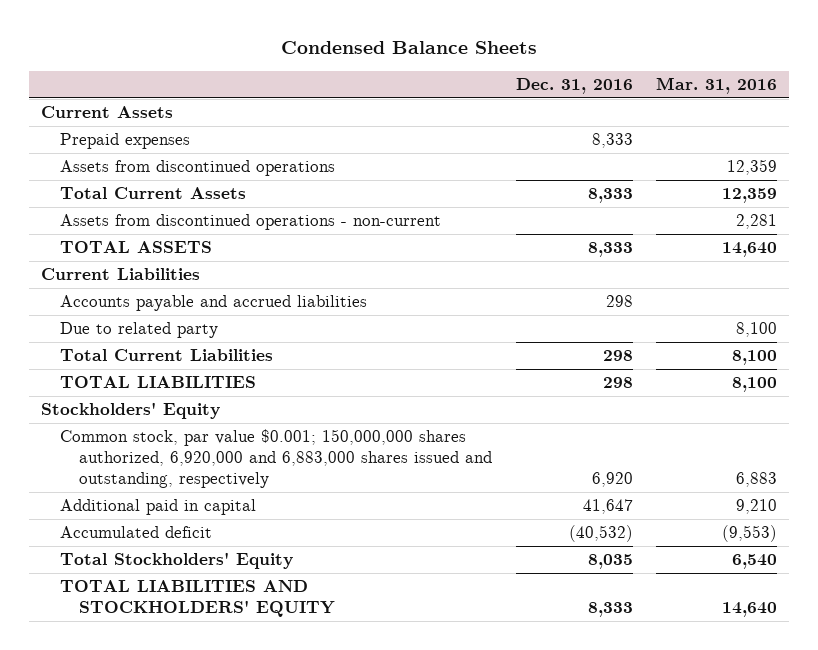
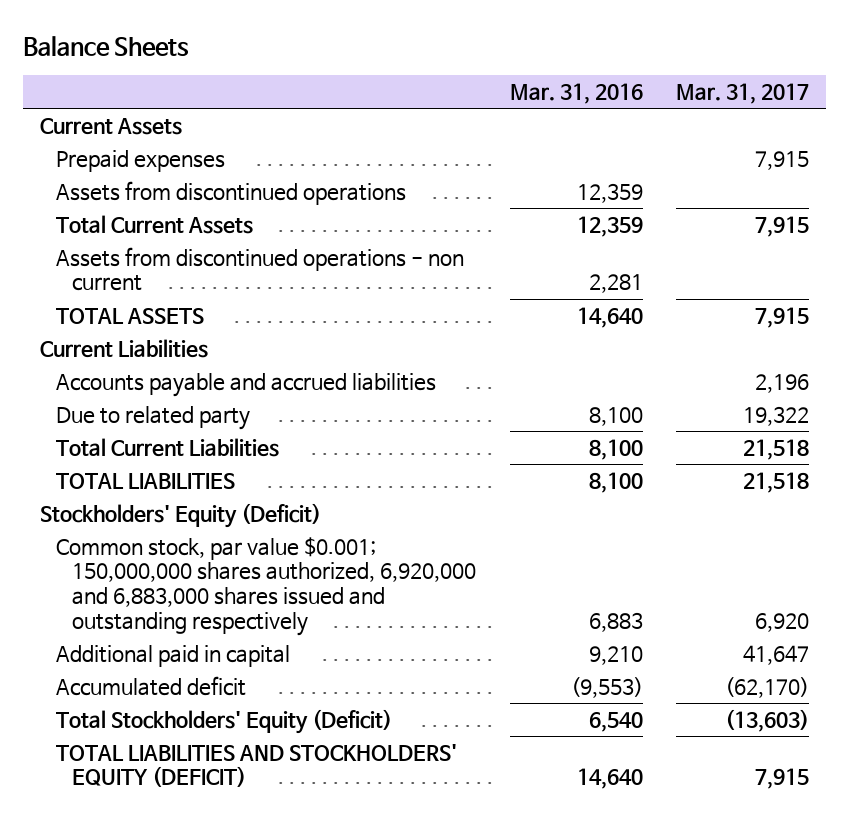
- Condensed Balance Sheets
+ Balance Sheets
- | Dec. 31, 2016 | Mar. 31, 2016
+ | Mar. 31, 2016 | Mar. 31, 2017
- Assets from discontinued operations - non-current | | 2,281
+ Assets from discontinued operations - non current | 2,281 |
- Stockholders' Equity
- Common stock, par value $0.001; 150,000,000 shares authorized, 6,920,000 and 6,883,000 shares issued and outstanding, respectively | 6,920 | 6,883
+ Stockholders' Equity (Deficit)
+ Common stock, par value $0.001; 150,000,000 shares authorized, 6,920,000 and 6,883,000 shares issued and outstanding respectively | 6,883 | 6,920
- Total Stockholders' Equity | 8,035 | 6,540
- TOTAL LIABILITIES AND STOCKHOLDERS' EQUITY | 8,333 | 14,640
+ Total Stockholders' Equity (Deficit) | 6,540 | (13,603)
+ TOTAL LIABILITIES AND STOCKHOLDERS' EQUITY (DEFICIT) | 14,640 | 7,915

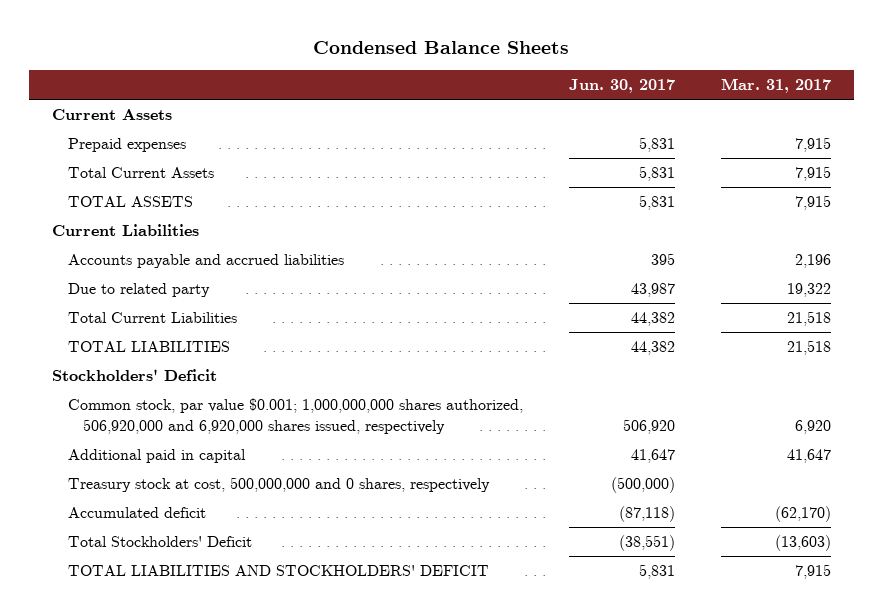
- Balance Sheets
+ Condensed Balance Sheets
- | Mar. 31, 2016 | Mar. 31, 2017
+ | Jun. 30, 2017 | Mar. 31, 2017
- Assets from discontinued operations | 12,359 |
- Assets from discontinued operations - non current | 2,281 |
- Stockholders' Equity (Deficit)
- Common stock, par value $0.001; 150,000,000 shares authorized, 6,920,000 and 6,883,000 shares issued and outstanding respectively | 6,883 | 6,920
+ Stockholders' Deficit
+ Common stock, par value $0.001; 1,000,000,000 shares authorized, 506,920,000 and 6,920,000 shares issued, respectively | 506,920 | 6,920
+ Treasury stock at cost, 500,000,000 and 0 shares, respectively | (500,000) |
- Total Stockholders' Equity (Deficit) | 6,540 | (13,603)
- TOTAL LIABILITIES AND STOCKHOLDERS' EQUITY (DEFICIT) | 14,640 | 7,915
+ Total Stockholders' Deficit | (38,551) | (13,603)
+ TOTAL LIABILITIES AND STOCKHOLDERS' DEFICIT | 5,831 | 7,915

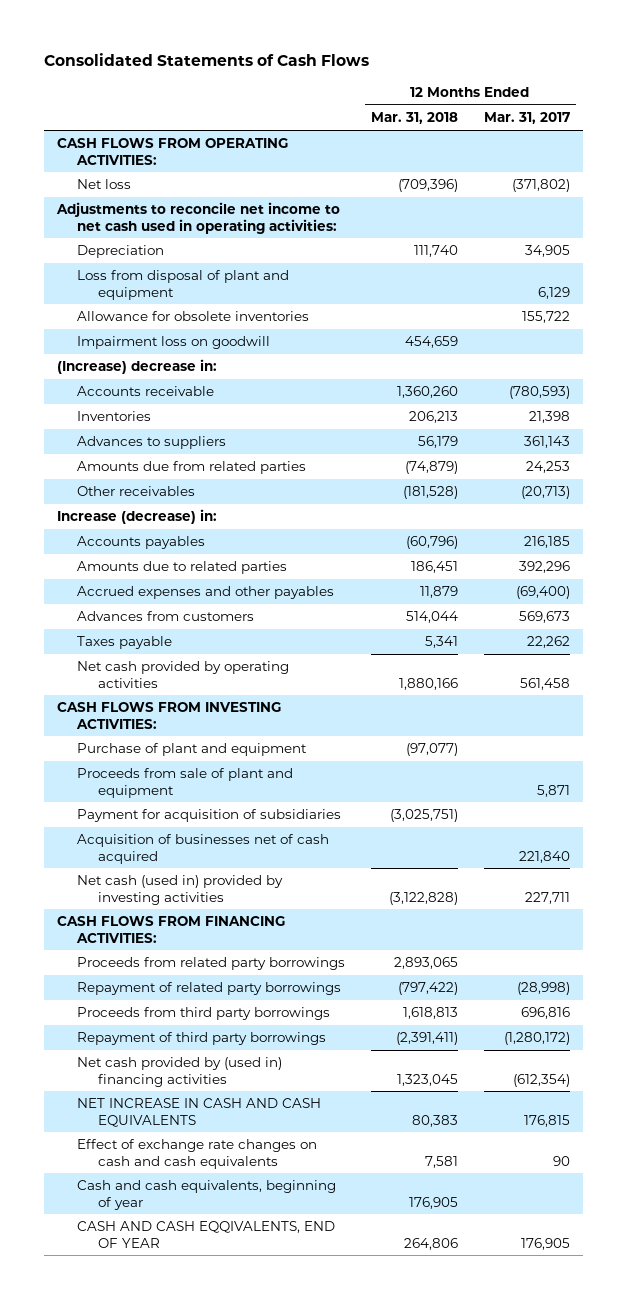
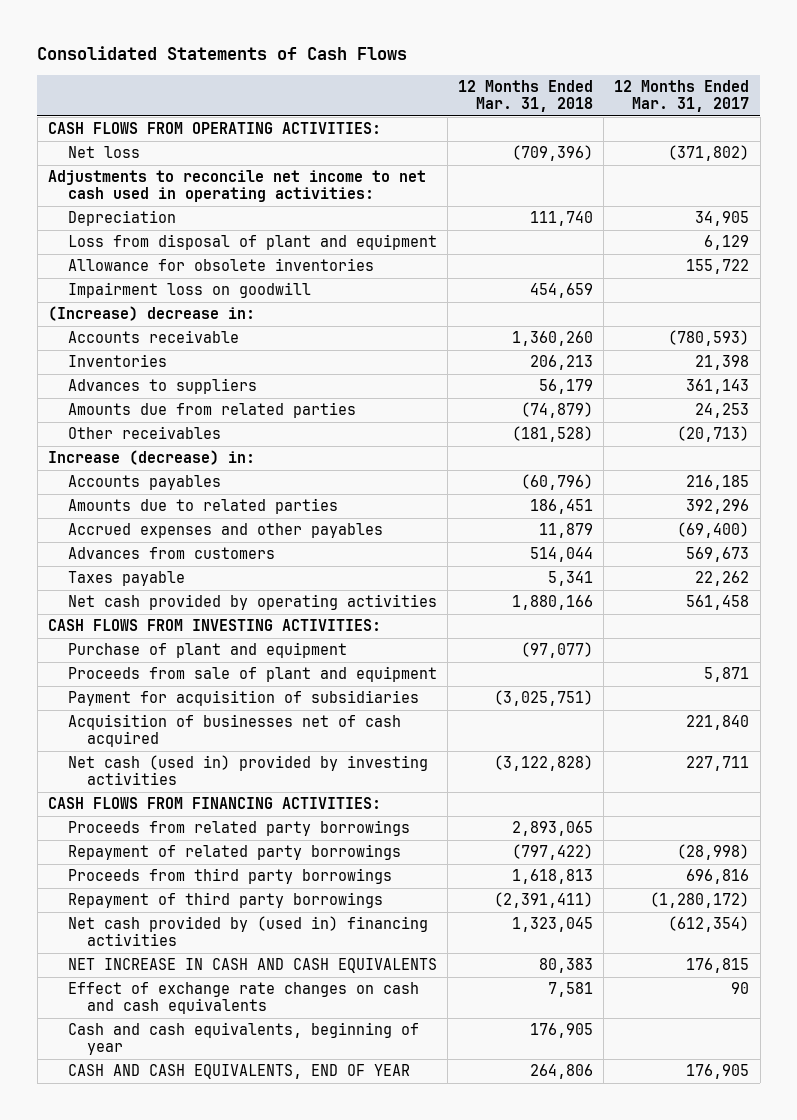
- CASH AND CASH EQQIVALENTS, END OF YEAR | 264,806 | 176,905
+ CASH AND CASH EQUIVALENTS, END OF YEAR | 264,806 | 176,905

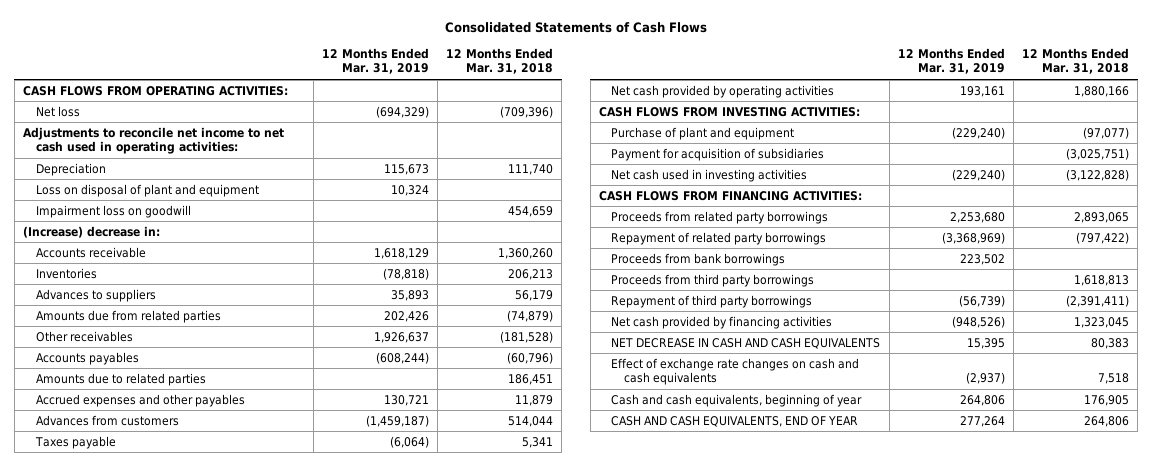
- | 12 Months Ended Mar. 31, 2018 | 12 Months Ended Mar. 31, 2017
+ | 12 Months Ended Mar. 31, 2019 | 12 Months Ended Mar. 31, 2018
- Loss from disposal of plant and equipment | | 6,129
- Allowance for obsolete inventories | | 155,722
+ Loss on disposal of plant and equipment | 10,324 |
- Increase (decrease) in:
- Proceeds from sale of plant and equipment | | 5,871
- Acquisition of businesses net of cash acquired | | 221,840
- Net cash (used in) provided by investing activities | (3,122,828) | 227,711
+ Net cash used in investing activities | (229,240) | (3,122,828)
+ Proceeds from bank borrowings | 223,502 |
- Net cash provided by (used in) financing activities | 1,323,045 | (612,354)
- NET INCREASE IN CASH AND CASH EQUIVALENTS | 80,383 | 176,815
- Effect of exchange rate changes on cash and cash equivalents | 7,581 | 90
+ Net cash provided by financing activities | (948,526) | 1,323,045
+ NET DECREASE IN CASH AND CASH EQUIVALENTS | 15,395 | 80,383
+ Effect of exchange rate changes on cash and cash equivalents | (2,937) | 7,518

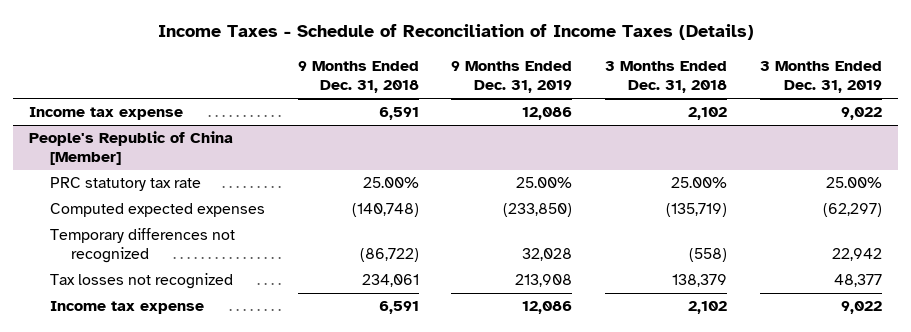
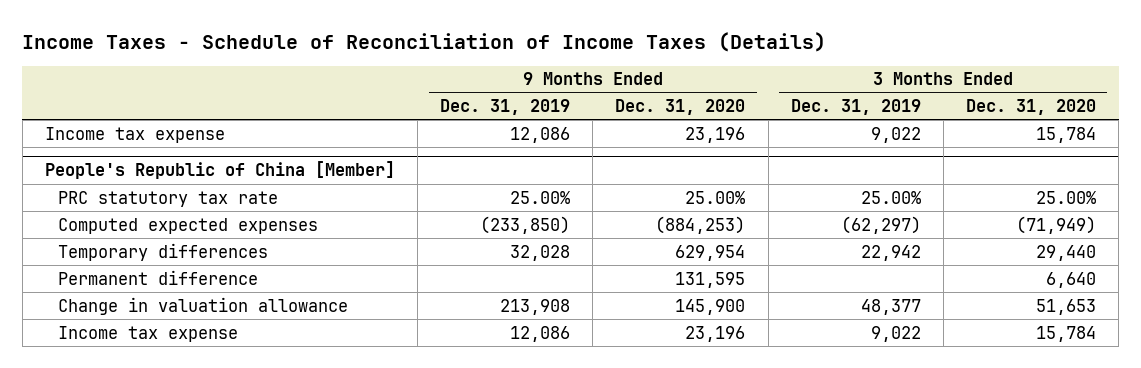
- | 9 Months Ended Dec. 31, 2018 | 9 Months Ended Dec. 31, 2019 | 3 Months Ended Dec. 31, 2018 | 3 Months Ended Dec. 31, 2019
+ | 9 Months Ended Dec. 31, 2019 | 9 Months Ended Dec. 31, 2020 | 3 Months Ended Dec. 31, 2019 | 3 Months Ended Dec. 31, 2020
@ People's Republic of China [Member]
- Temporary differences not recognized | (86,722) | 32,028 | (558) | 22,942
- Tax losses not recognized | 234,061 | 213,908 | 138,379 | 48,377
+ Temporary differences | 32,028 | 629,954 | 22,942 | 29,440
+ Permanent difference | | 131,595 | | 6,640
+ Change in valuation allowance | 213,908 | 145,900 | 48,377 | 51,653

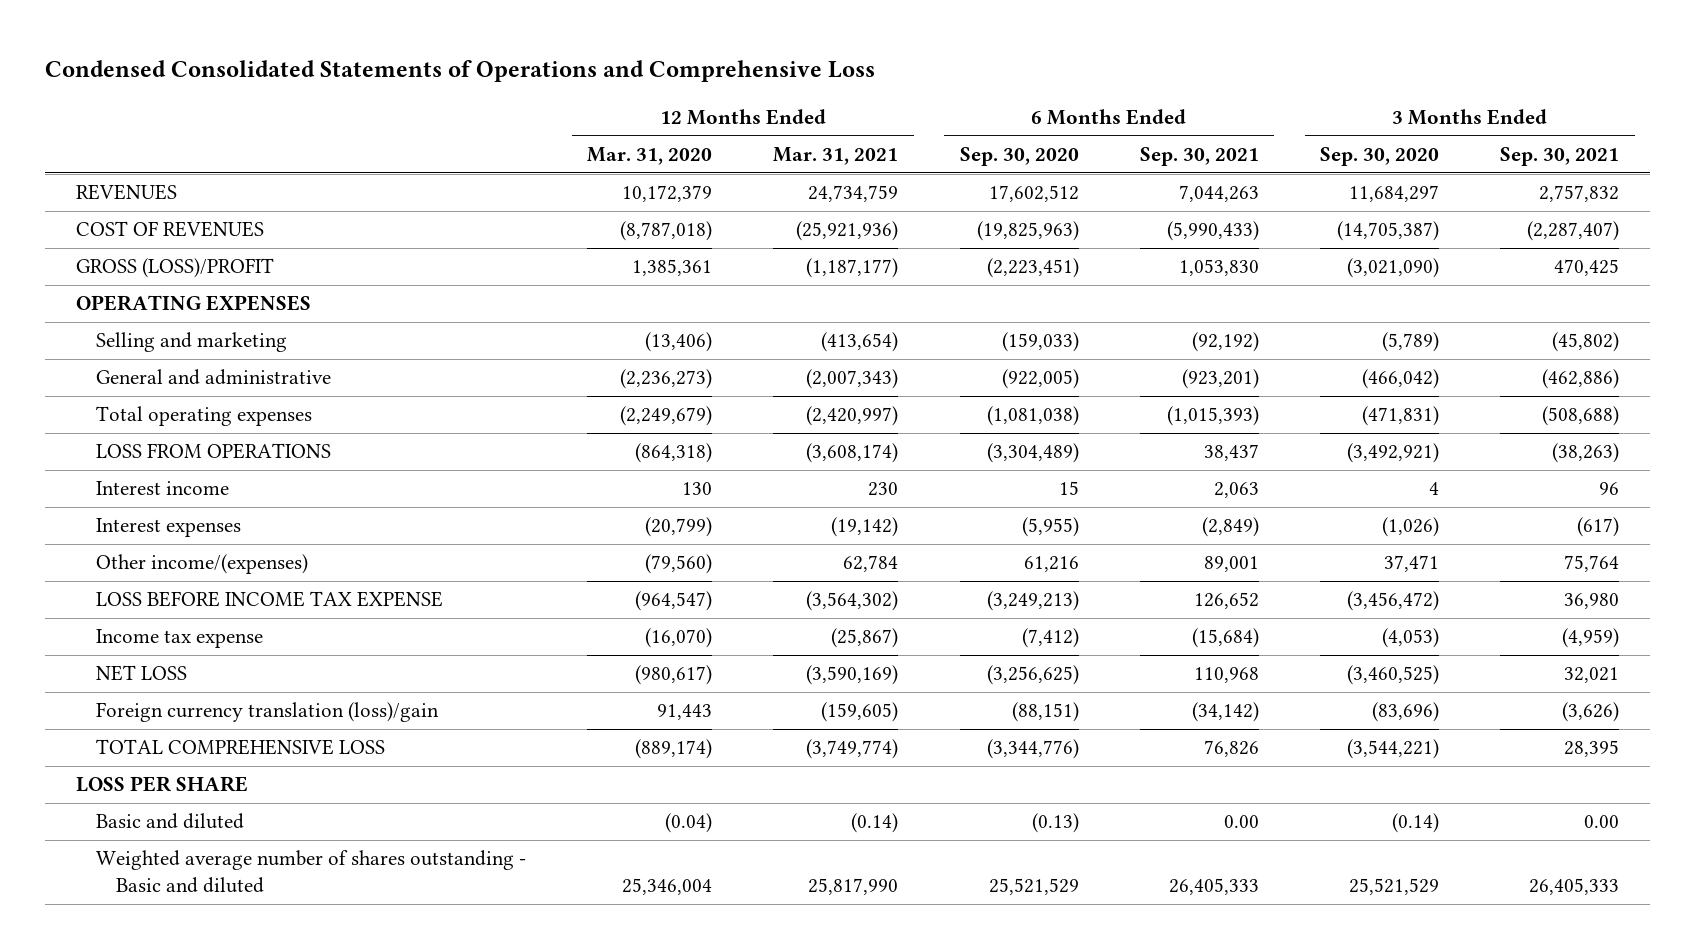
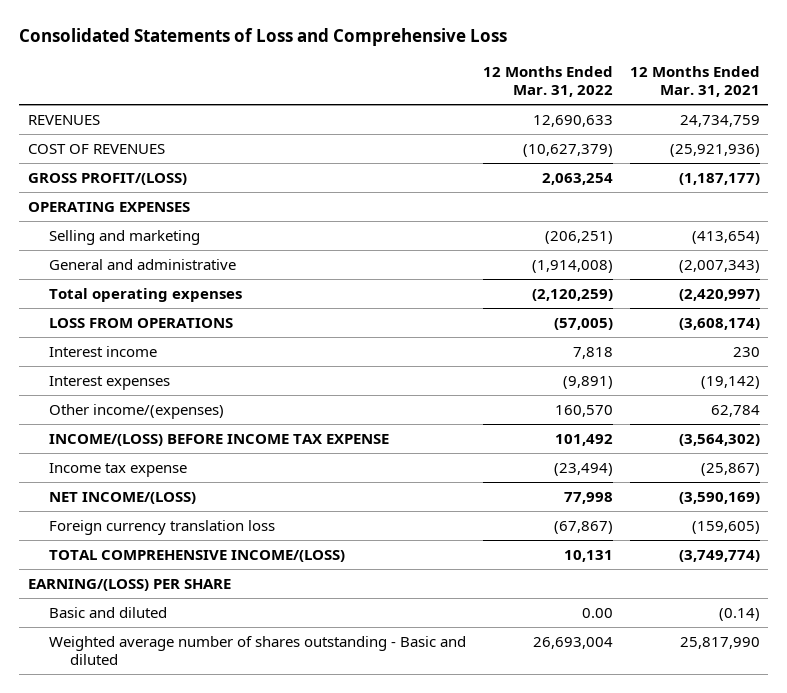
- Condensed Consolidated Statements of Operations and Comprehensive Loss
+ Consolidated Statements of Loss and Comprehensive Loss
- | 12 Months Ended Mar. 31, 2020 | 12 Months Ended Mar. 31, 2021 | 6 Months Ended Sep. 30, 2020 | 6 Months Ended Sep. 30, 2021 | 3 Months Ended Sep. 30, 2020 | 3 Months Ended Sep. 30, 2021
+ | 12 Months Ended Mar. 31, 2022 | 12 Months Ended Mar. 31, 2021
- GROSS (LOSS)/PROFIT | 1,385,361 | (1,187,177) | (2,223,451) | 1,053,830 | (3,021,090) | 470,425
+ GROSS PROFIT/(LOSS) | 2,063,254 | (1,187,177)
- LOSS BEFORE INCOME TAX EXPENSE | (964,547) | (3,564,302) | (3,249,213) | 126,652 | (3,456,472) | 36,980
+ INCOME/(LOSS) BEFORE INCOME TAX EXPENSE | 101,492 | (3,564,302)
- NET LOSS | (980,617) | (3,590,169) | (3,256,625) | 110,968 | (3,460,525) | 32,021
- Foreign currency translation (loss)/gain | 91,443 | (159,605) | (88,151) | (34,142) | (83,696) | (3,626)
- TOTAL COMPREHENSIVE LOSS | (889,174) | (3,749,774) | (3,344,776) | 76,826 | (3,544,221) | 28,395
- LOSS PER SHARE
+ NET INCOME/(LOSS) | 77,998 | (3,590,169)
+ Foreign currency translation loss | (67,867) | (159,605)
+ TOTAL COMPREHENSIVE INCOME/(LOSS) | 10,131 | (3,749,774)
+ EARNING/(LOSS) PER SHARE

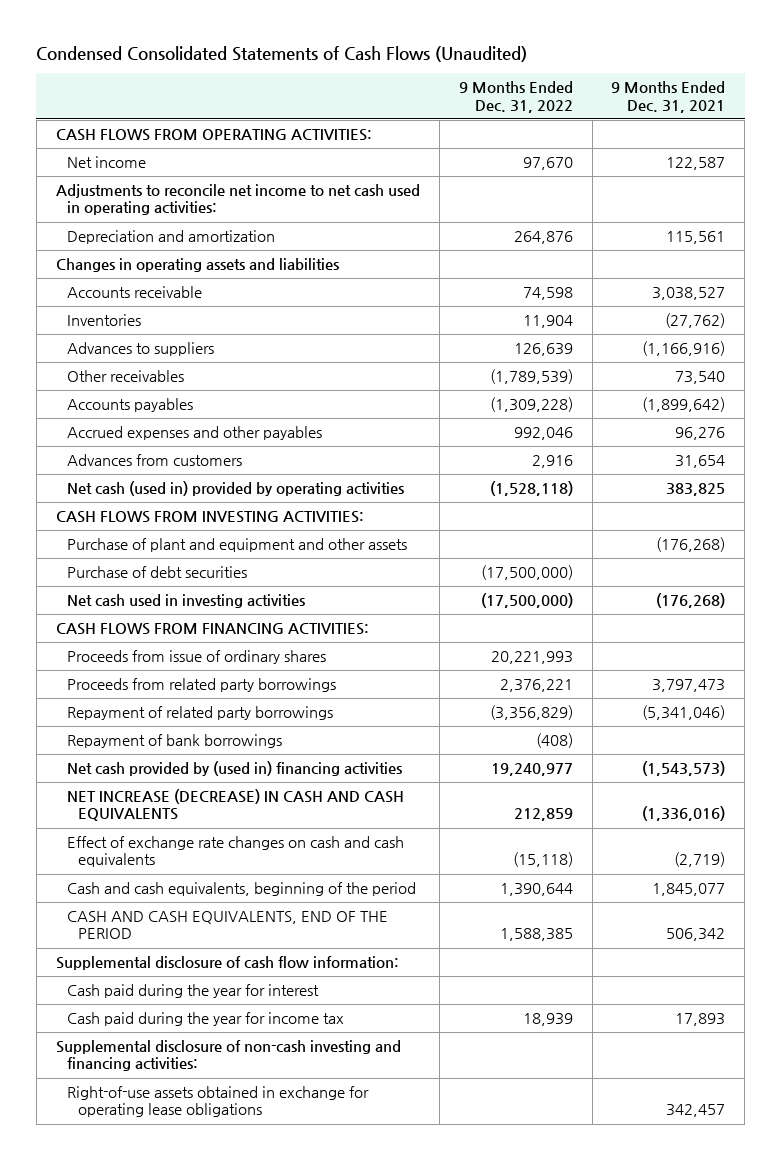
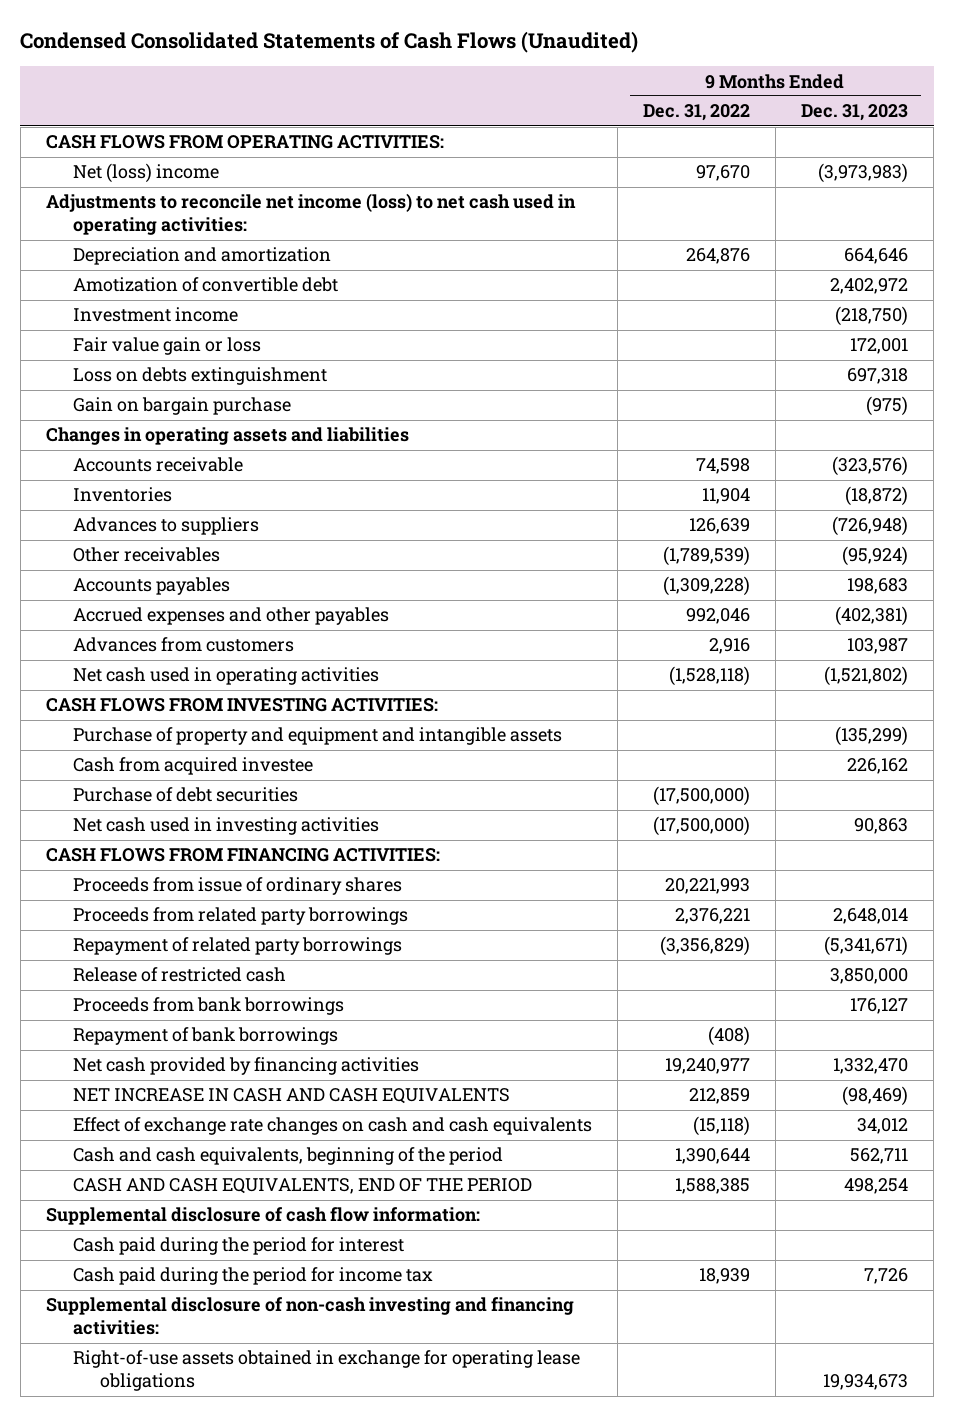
- | 9 Months Ended Dec. 31, 2022 | 9 Months Ended Dec. 31, 2021
+ | 9 Months Ended Dec. 31, 2022 | 9 Months Ended Dec. 31, 2023
- Net income | 97,670 | 122,587
- Adjustments to reconcile net income to net cash used in operating activities:
+ Net (loss) income | 97,670 | (3,973,983)
+ Adjustments to reconcile net income (loss) to net cash used in operating activities:
+ Amotization of convertible debt | | 2,402,972
+ Investment income | | (218,750)
+ Fair value gain or loss | | 172,001
+ Loss on debts extinguishment | | 697,318
+ Gain on bargain purchase | | (975)
- Net cash (used in) provided by operating activities | (1,528,118) | 383,825
+ Net cash used in operating activities | (1,528,118) | (1,521,802)
- Purchase of plant and equipment and other assets | | (176,268)
+ Purchase of property and equipment and intangible assets | | (135,299)
+ Cash from acquired investee | | 226,162
+ Release of restricted cash | | 3,850,000
+ Proceeds from bank borrowings | | 176,127
- Net cash provided by (used in) financing activities | 19,240,977 | (1,543,573)
- NET INCREASE (DECREASE) IN CASH AND CASH EQUIVALENTS | 212,859 | (1,336,016)
+ Net cash provided by financing activities | 19,240,977 | 1,332,470
+ NET INCREASE IN CASH AND CASH EQUIVALENTS | 212,859 | (98,469)
- Cash paid during the year for interest
- Cash paid during the year for income tax | 18,939 | 17,893
+ Cash paid during the period for interest
+ Cash paid during the period for income tax | 18,939 | 7,726

